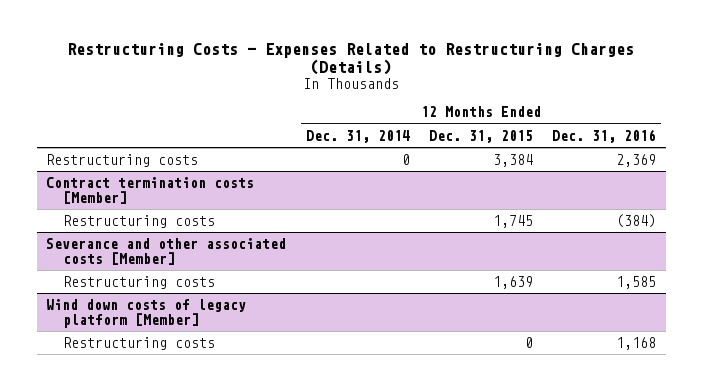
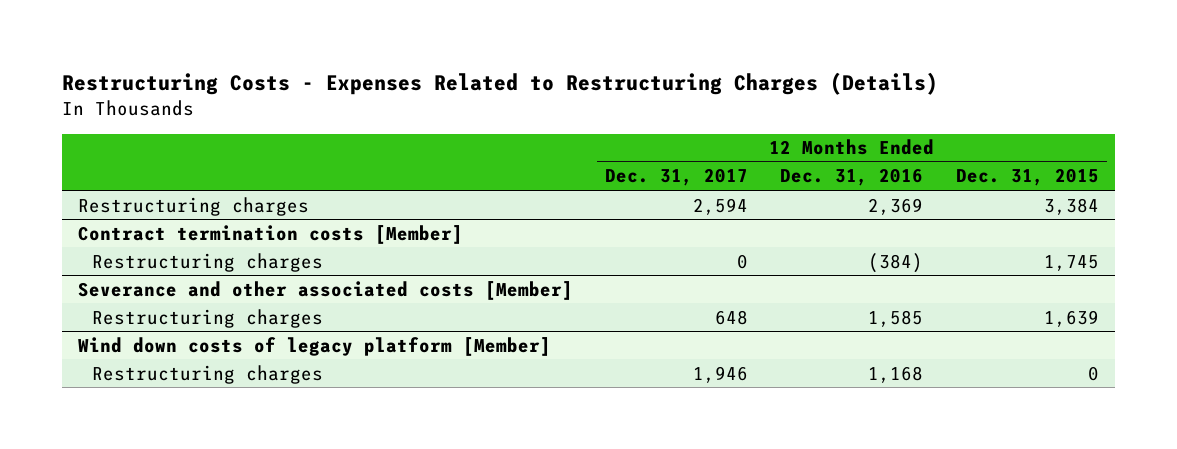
- | 12 Months Ended Dec. 31, 2014 | 12 Months Ended Dec. 31, 2015 | 12 Months Ended Dec. 31, 2016
+ | 12 Months Ended Dec. 31, 2017 | 12 Months Ended Dec. 31, 2016 | 12 Months Ended Dec. 31, 2015
- Restructuring costs | 0 | 3,384 | 2,369
+ Restructuring charges | 2,594 | 2,369 | 3,384
@ Contract termination costs [Member]
- Restructuring costs | | 1,745 | (384)
+ Restructuring charges | 0 | (384) | 1,745
@ Severance and other associated costs [Member]
- Restructuring costs | | 1,639 | 1,585
+ Restructuring charges | 648 | 1,585 | 1,639
@ Wind down costs of legacy platform [Member]
- Restructuring costs | | 0 | 1,168
+ Restructuring charges | 1,946 | 1,168 | 0

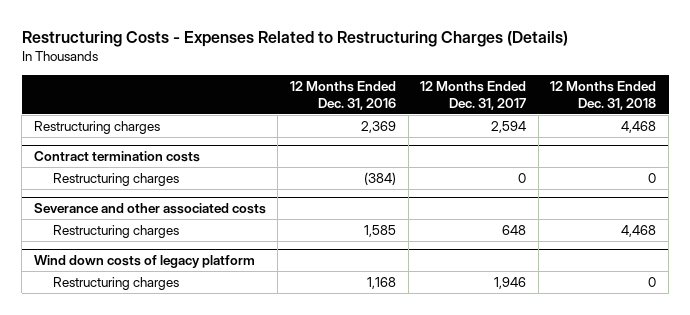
- | 12 Months Ended Dec. 31, 2017 | 12 Months Ended Dec. 31, 2016 | 12 Months Ended Dec. 31, 2015
+ | 12 Months Ended Dec. 31, 2016 | 12 Months Ended Dec. 31, 2017 | 12 Months Ended Dec. 31, 2018
- Contract termination costs [Member]
+ Contract termination costs
- Severance and other associated costs [Member]
+ Severance and other associated costs
- Wind down costs of legacy platform [Member]
+ Wind down costs of legacy platform

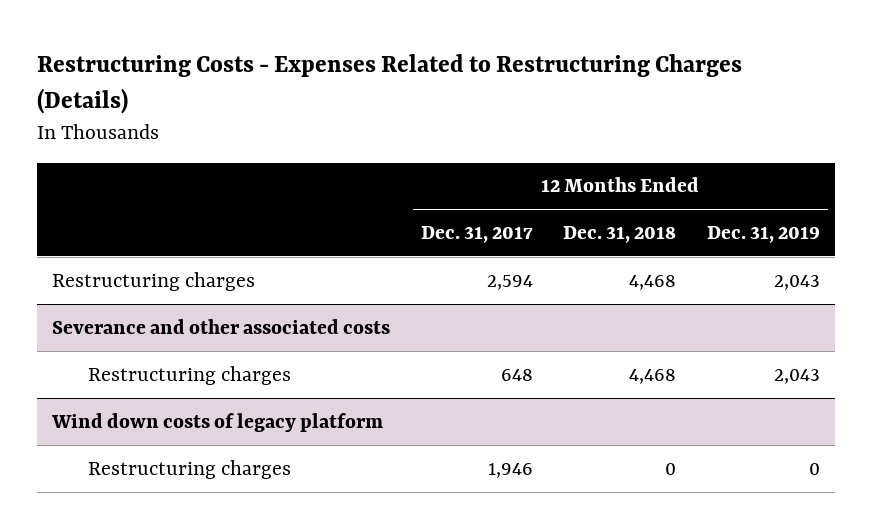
- | 12 Months Ended Dec. 31, 2016 | 12 Months Ended Dec. 31, 2017 | 12 Months Ended Dec. 31, 2018
+ | 12 Months Ended Dec. 31, 2017 | 12 Months Ended Dec. 31, 2018 | 12 Months Ended Dec. 31, 2019
- Contract termination costs
- Restructuring charges | (384) | 0 | 0

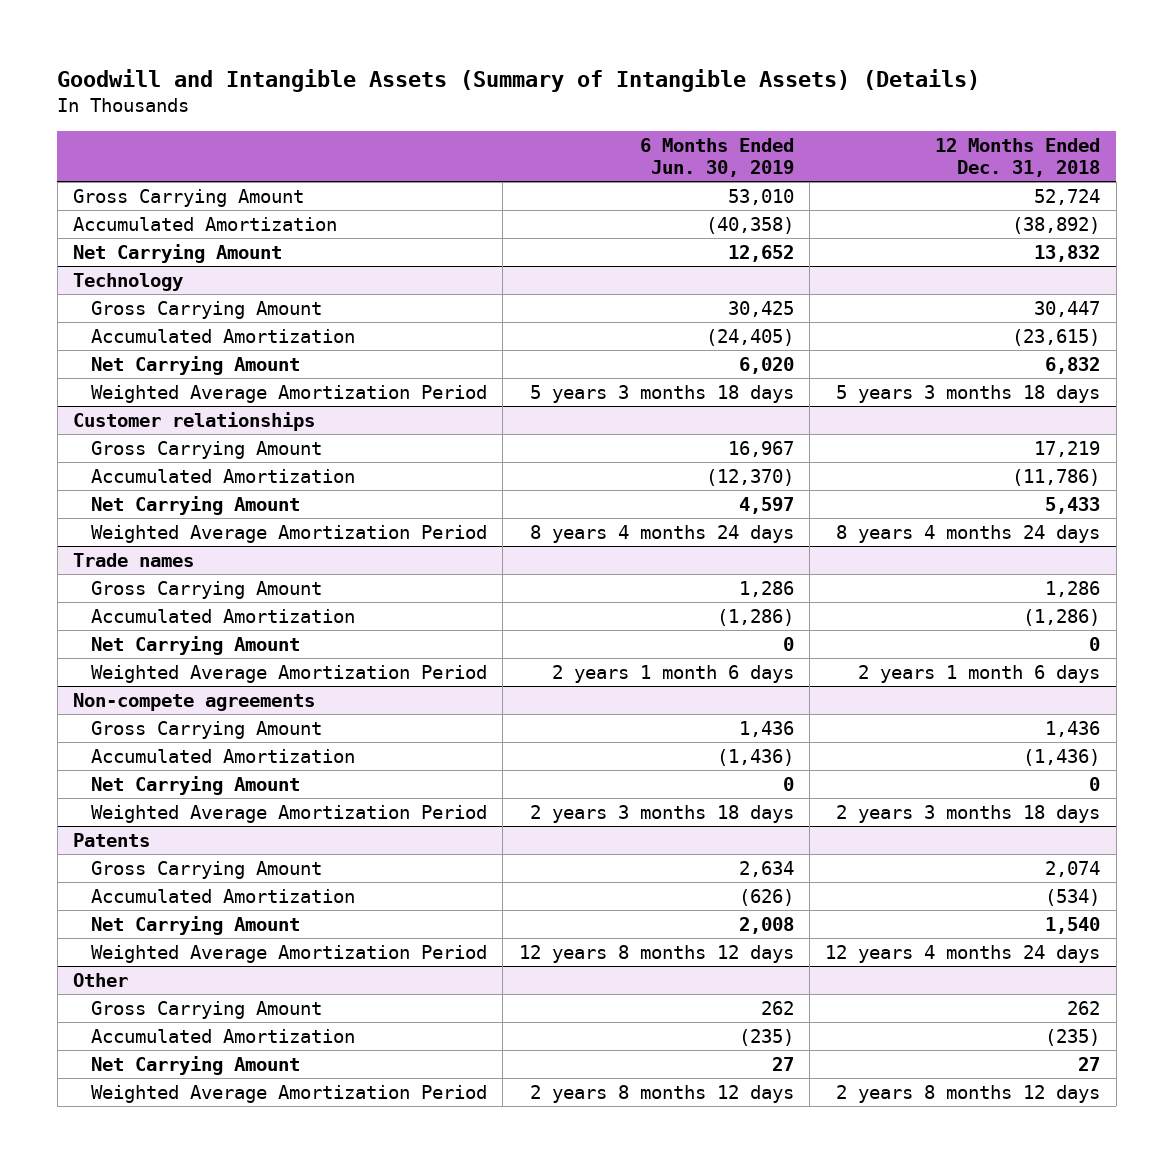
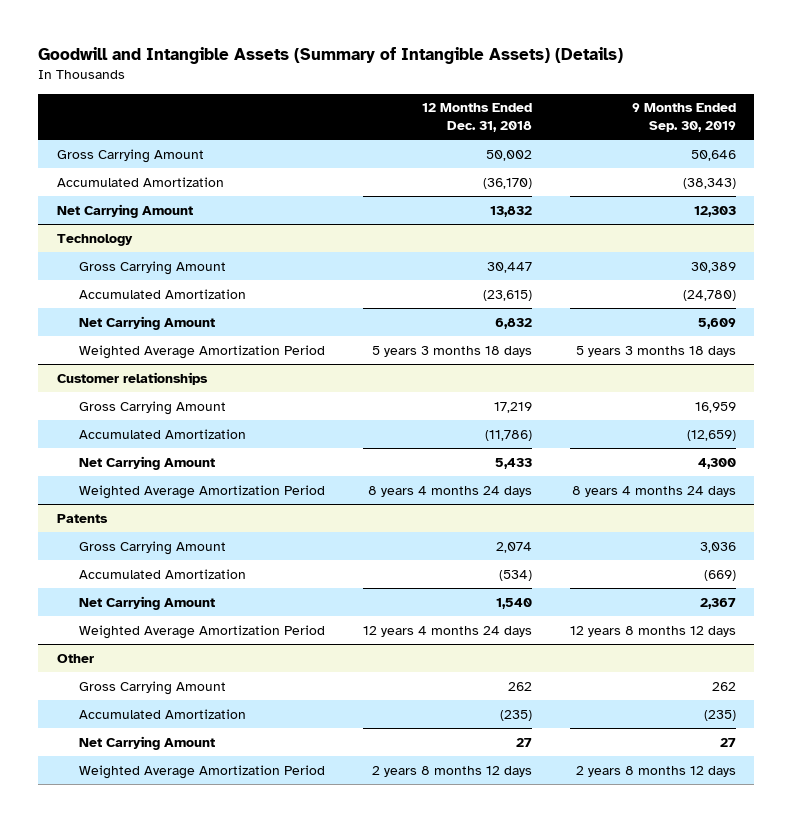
- | 6 Months Ended Jun. 30, 2019 | 12 Months Ended Dec. 31, 2018
+ | 12 Months Ended Dec. 31, 2018 | 9 Months Ended Sep. 30, 2019
- Gross Carrying Amount | 53,010 | 52,724
- Accumulated Amortization | (40,358) | (38,892)
+ Gross Carrying Amount | 50,002 | 50,646
+ Accumulated Amortization | (36,170) | (38,343)
- Trade names
- Gross Carrying Amount | 1,286 | 1,286
- Accumulated Amortization | (1,286) | (1,286)
- Net Carrying Amount | 0 | 0
- Weighted Average Amortization Period | 2 years 1 month 6 days | 2 years 1 month 6 days
- Non-compete agreements
- Gross Carrying Amount | 1,436 | 1,436
- Accumulated Amortization | (1,436) | (1,436)
- Net Carrying Amount | 0 | 0
- Weighted Average Amortization Period | 2 years 3 months 18 days | 2 years 3 months 18 days

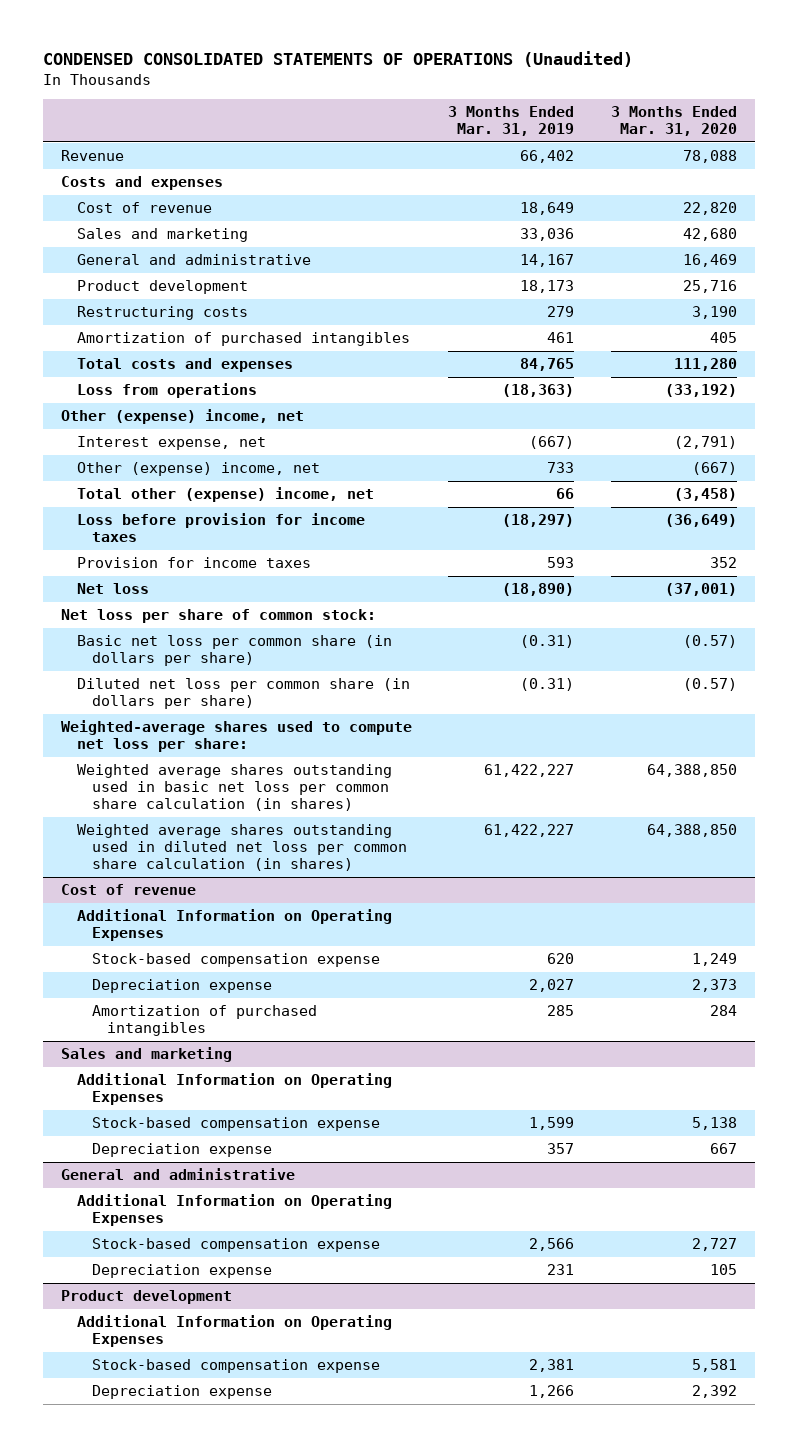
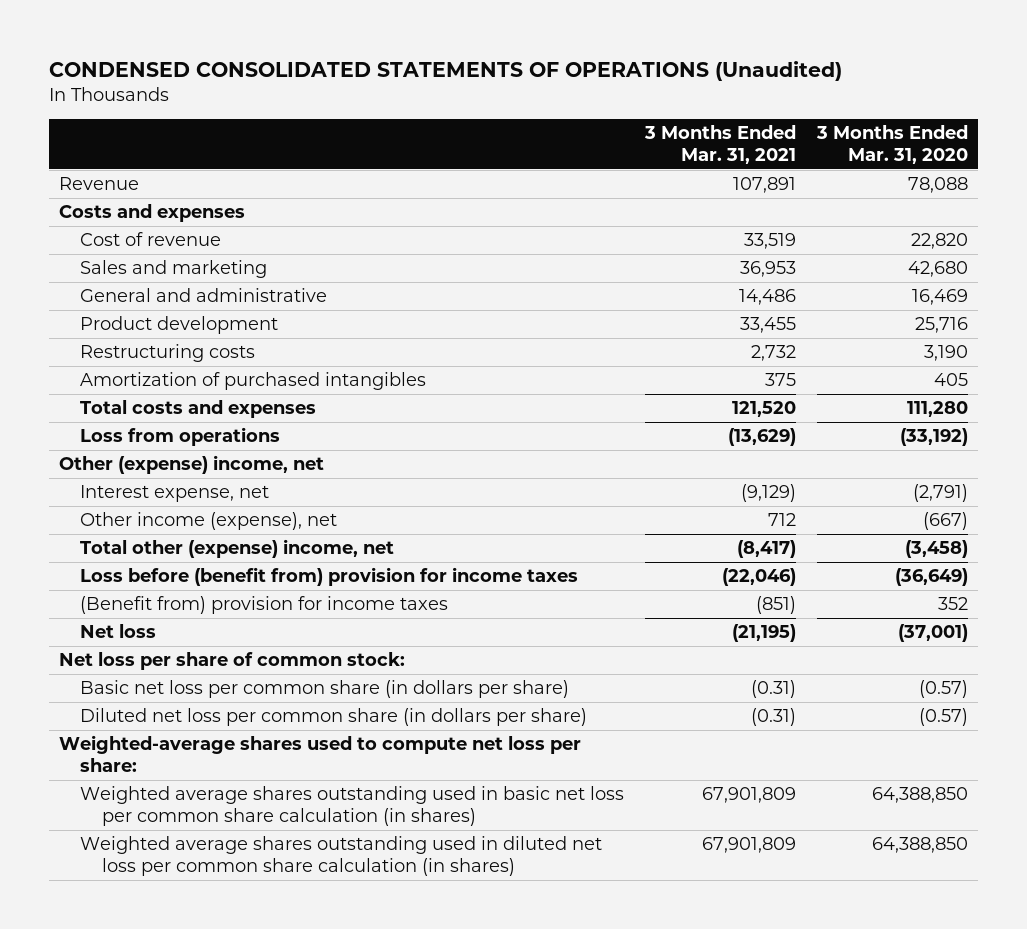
- | 3 Months Ended Mar. 31, 2019 | 3 Months Ended Mar. 31, 2020
+ | 3 Months Ended Mar. 31, 2021 | 3 Months Ended Mar. 31, 2020
- Other (expense) income, net | 733 | (667)
+ Other income (expense), net | 712 | (667)
- Loss before provision for income taxes | (18,297) | (36,649)
- Provision for income taxes | 593 | 352
+ Loss before (benefit from) provision for income taxes | (22,046) | (36,649)
+ (Benefit from) provision for income taxes | (851) | 352
- Cost of revenue
- Additional Information on Operating Expenses
- Stock-based compensation expense | 620 | 1,249
- Depreciation expense | 2,027 | 2,373
- Amortization of purchased intangibles | 285 | 284
- Sales and marketing
- Additional Information on Operating Expenses
- Stock-based compensation expense | 1,599 | 5,138
- Depreciation expense | 357 | 667
- General and administrative
- Additional Information on Operating Expenses
- Stock-based compensation expense | 2,566 | 2,727
- Depreciation expense | 231 | 105
- Product development
- Additional Information on Operating Expenses
- Stock-based compensation expense | 2,381 | 5,581
- Depreciation expense | 1,266 | 2,392

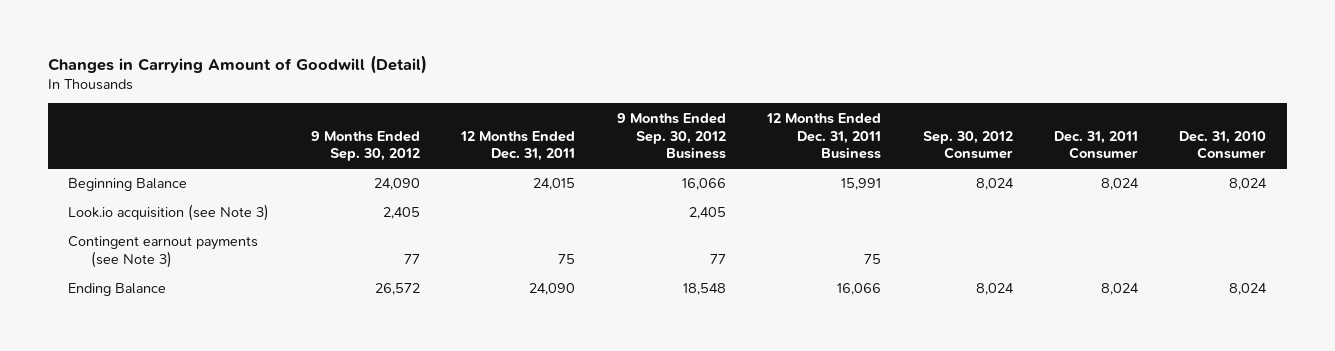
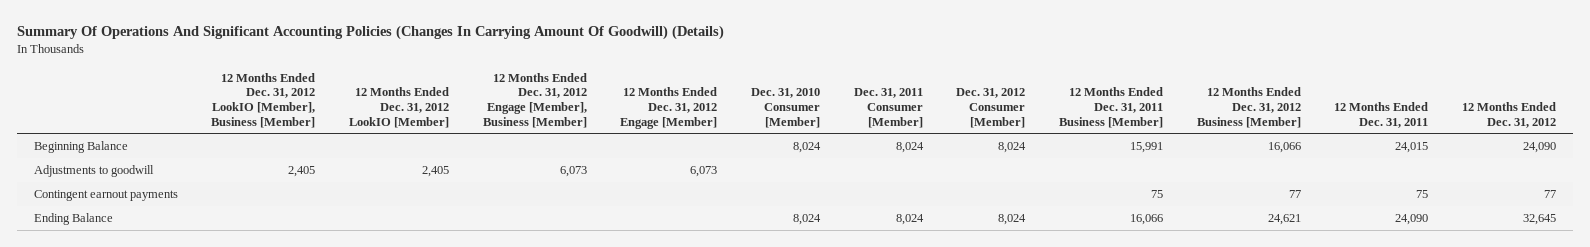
- Changes in Carrying Amount of Goodwill (Detail)
+ Summary Of Operations And Significant Accounting Policies (Changes In Carrying Amount Of Goodwill) (Details)
- | 9 Months Ended Sep. 30, 2012 | 12 Months Ended Dec. 31, 2011 | 9 Months Ended Sep. 30, 2012 Business | 12 Months Ended Dec. 31, 2011 Business | Sep. 30, 2012 Consumer | Dec. 31, 2011 Consumer | Dec. 31, 2010 Consumer
+ | 12 Months Ended Dec. 31, 2012 LookIO [Member], Business [Member] | 12 Months Ended Dec. 31, 2012 LookIO [Member] | 12 Months Ended Dec. 31, 2012 Engage [Member], Business [Member] | 12 Months Ended Dec. 31, 2012 Engage [Member] | Dec. 31, 2010 Consumer [Member] | Dec. 31, 2011 Consumer [Member] | Dec. 31, 2012 Consumer [Member] | 12 Months Ended Dec. 31, 2011 Business [Member] | 12 Months Ended Dec. 31, 2012 Business [Member] | 12 Months Ended Dec. 31, 2011 | 12 Months Ended Dec. 31, 2012
- Look.io acquisition (see Note 3) | 2,405 | | 2,405 | | | |
- Contingent earnout payments (see Note 3) | 77 | 75 | 77 | 75 | | |
+ Adjustments to goodwill | 2,405 | 2,405 | 6,073 | 6,073 | | | | | | |
+ Contingent earnout payments | | | | | | | | 75 | 77 | 75 | 77

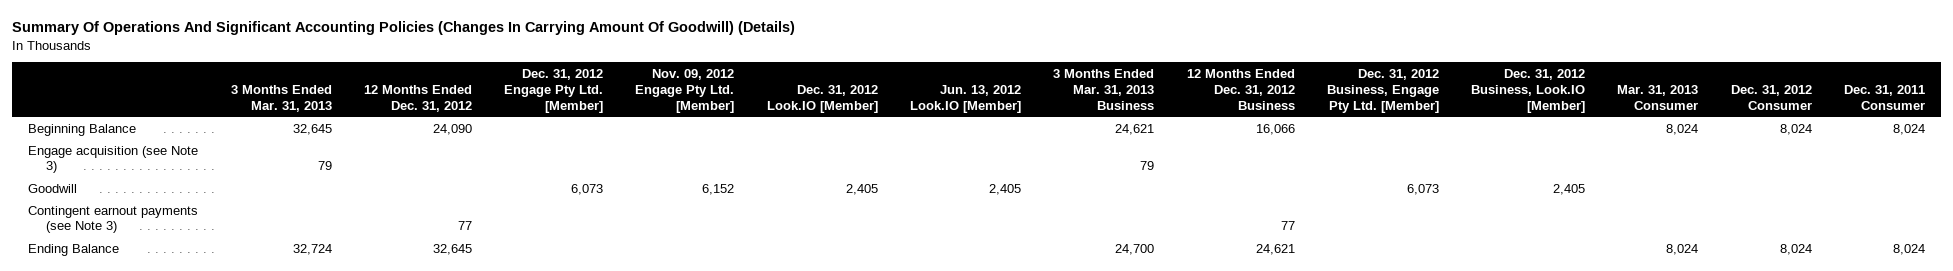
- | 12 Months Ended Dec. 31, 2012 LookIO [Member], Business [Member] | 12 Months Ended Dec. 31, 2012 LookIO [Member] | 12 Months Ended Dec. 31, 2012 Engage [Member], Business [Member] | 12 Months Ended Dec. 31, 2012 Engage [Member] | Dec. 31, 2010 Consumer [Member] | Dec. 31, 2011 Consumer [Member] | Dec. 31, 2012 Consumer [Member] | 12 Months Ended Dec. 31, 2011 Business [Member] | 12 Months Ended Dec. 31, 2012 Business [Member] | 12 Months Ended Dec. 31, 2011 | 12 Months Ended Dec. 31, 2012
+ | 3 Months Ended Mar. 31, 2013 | 12 Months Ended Dec. 31, 2012 | Dec. 31, 2012 Engage Pty Ltd. [Member] | Nov. 09, 2012 Engage Pty Ltd. [Member] | Dec. 31, 2012 Look.IO [Member] | Jun. 13, 2012 Look.IO [Member] | 3 Months Ended Mar. 31, 2013 Business | 12 Months Ended Dec. 31, 2012 Business | Dec. 31, 2012 Business, Engage Pty Ltd. [Member] | Dec. 31, 2012 Business, Look.IO [Member] | Mar. 31, 2013 Consumer | Dec. 31, 2012 Consumer | Dec. 31, 2011 Consumer
- Adjustments to goodwill | 2,405 | 2,405 | 6,073 | 6,073 | | | | | | |
- Contingent earnout payments | | | | | | | | 75 | 77 | 75 | 77
+ Engage acquisition (see Note 3) | 79 | | | | | | 79 | | | | | |
+ Goodwill | | | 6,073 | 6,152 | 2,405 | 2,405 | | | 6,073 | 2,405 | | |
+ Contingent earnout payments (see Note 3) | | 77 | | | | | | 77 | | | | |

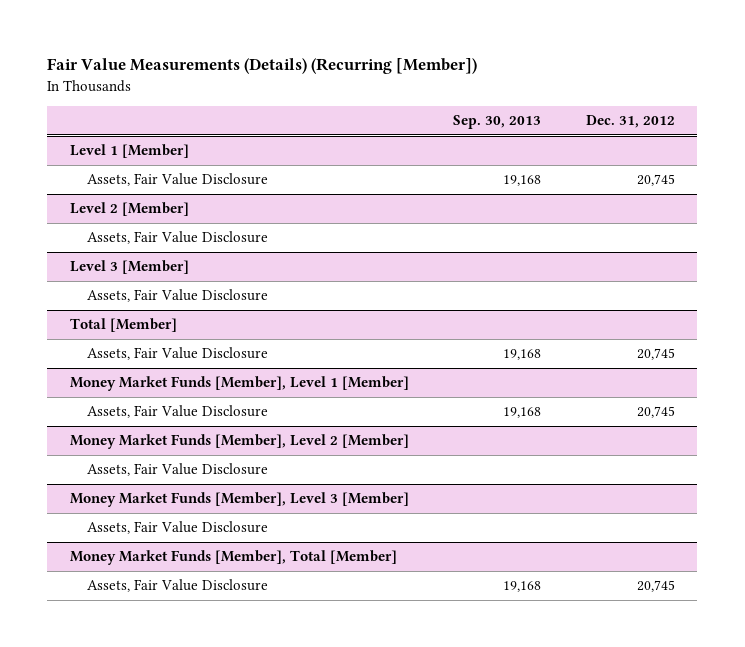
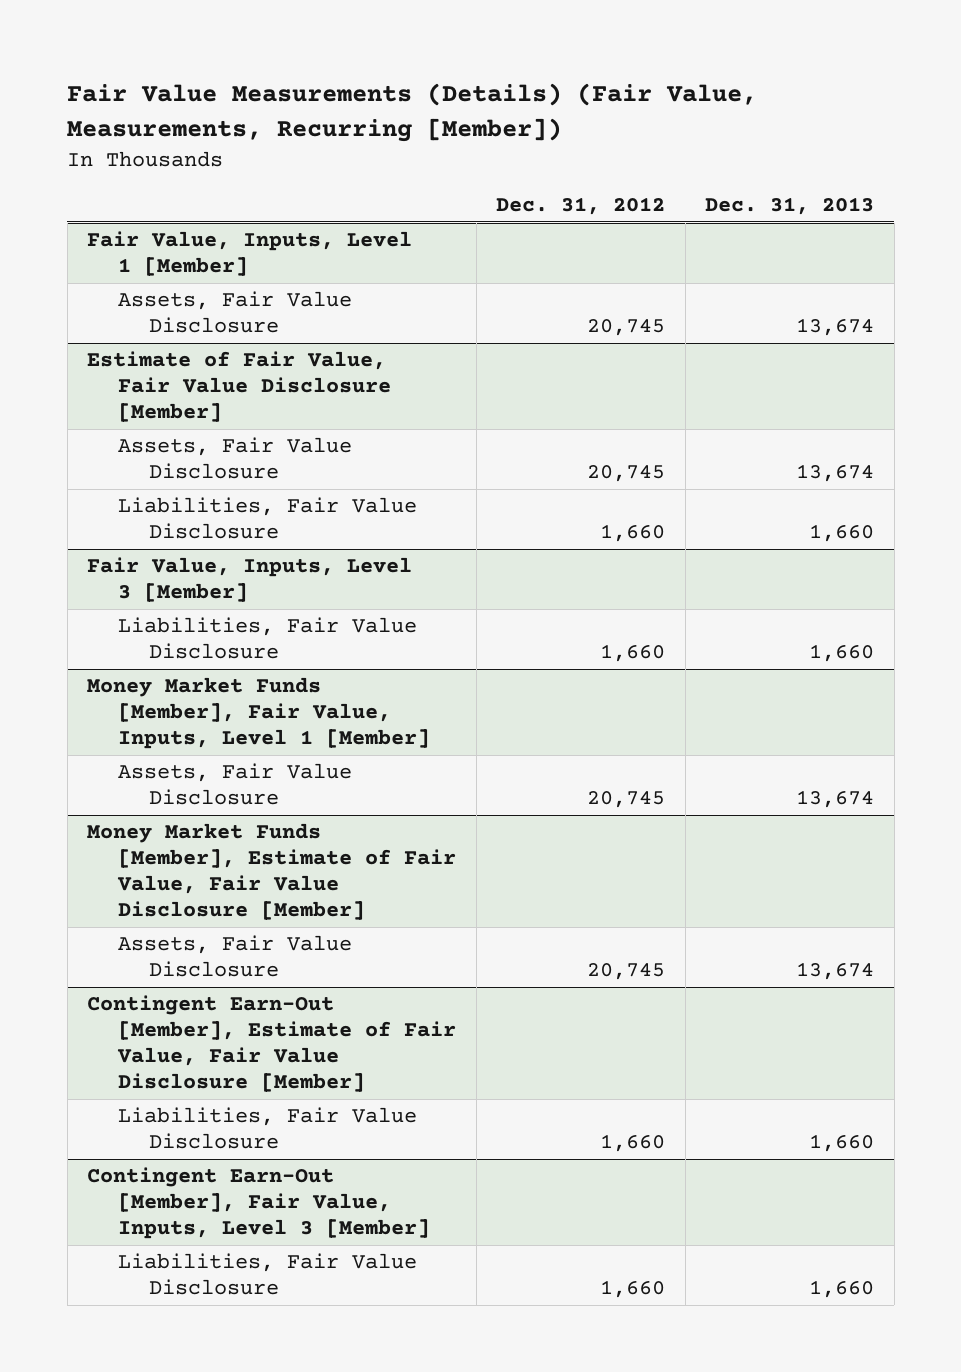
- Fair Value Measurements (Details) (Recurring [Member])
+ Fair Value Measurements (Details) (Fair Value, Measurements, Recurring [Member])
- | Sep. 30, 2013 | Dec. 31, 2012
+ | Dec. 31, 2012 | Dec. 31, 2013
- Level 1 [Member]
+ Fair Value, Inputs, Level 1 [Member]
- Level 2 [Member]
- Assets, Fair Value Disclosure
- Level 3 [Member]
- Assets, Fair Value Disclosure
- Total [Member]
+ Estimate of Fair Value, Fair Value Disclosure [Member]
- Money Market Funds [Member], Level 1 [Member]
+ Liabilities, Fair Value Disclosure | 1,660 | 1,660
+ Fair Value, Inputs, Level 3 [Member]
+ Liabilities, Fair Value Disclosure | 1,660 | 1,660
+ Money Market Funds [Member], Fair Value, Inputs, Level 1 [Member]
- Money Market Funds [Member], Level 2 [Member]
- Assets, Fair Value Disclosure
- Money Market Funds [Member], Level 3 [Member]
- Assets, Fair Value Disclosure
- Money Market Funds [Member], Total [Member]
+ Money Market Funds [Member], Estimate of Fair Value, Fair Value Disclosure [Member]
+ Contingent Earn-Out [Member], Estimate of Fair Value, Fair Value Disclosure [Member]
+ Liabilities, Fair Value Disclosure | 1,660 | 1,660
+ Contingent Earn-Out [Member], Fair Value, Inputs, Level 3 [Member]
+ Liabilities, Fair Value Disclosure | 1,660 | 1,660

